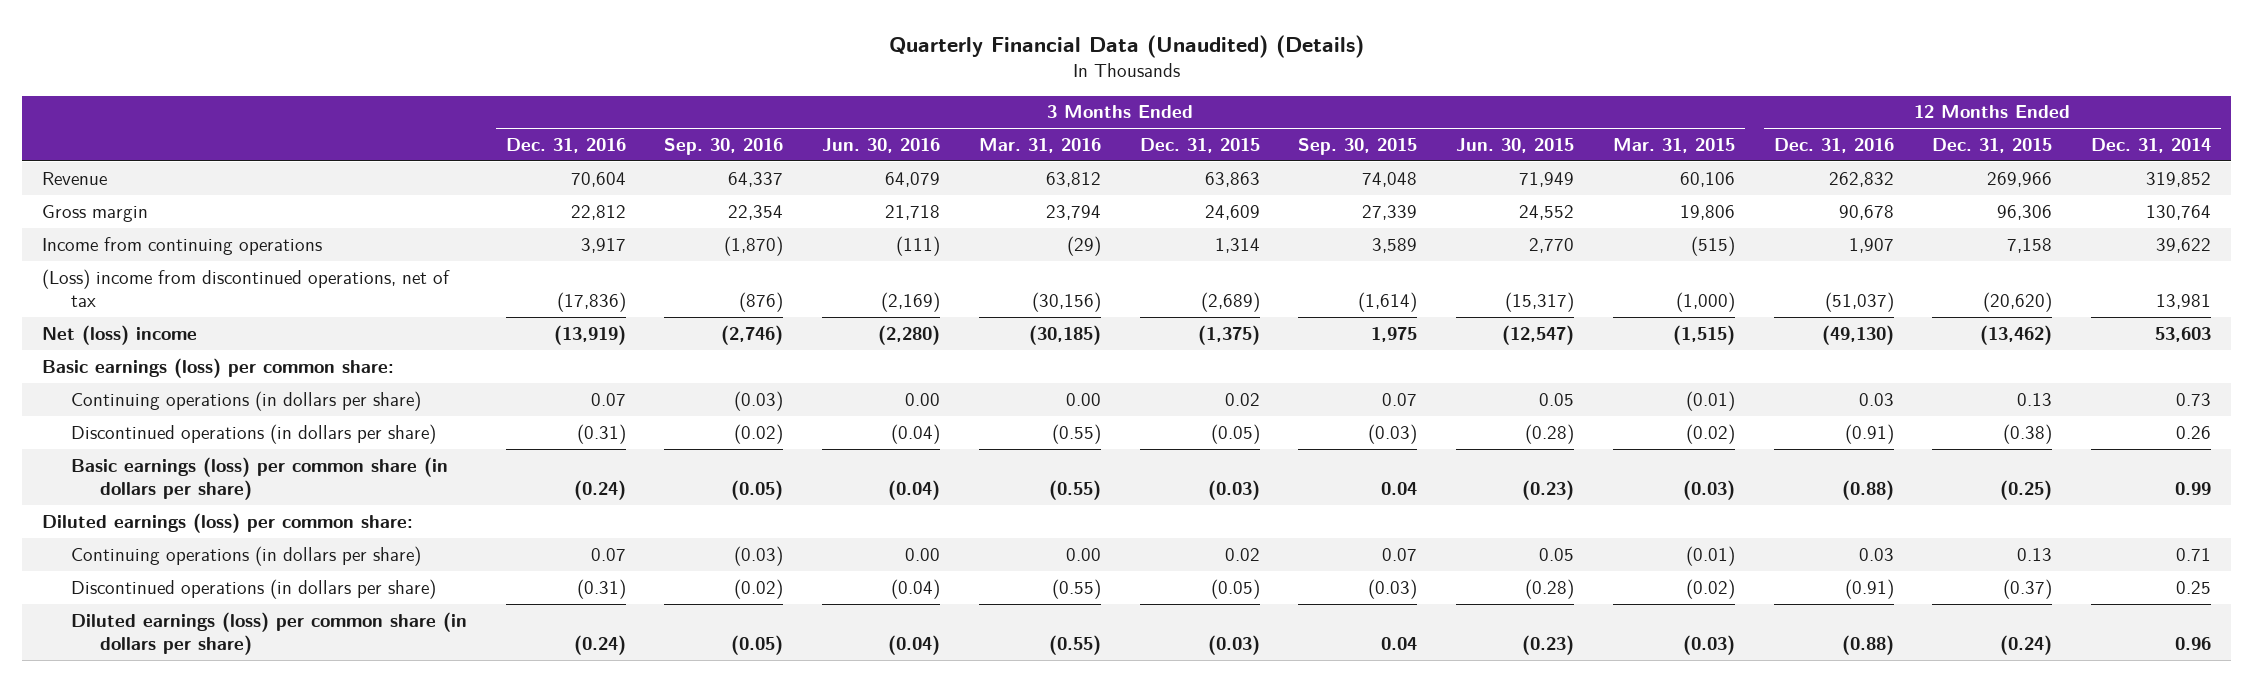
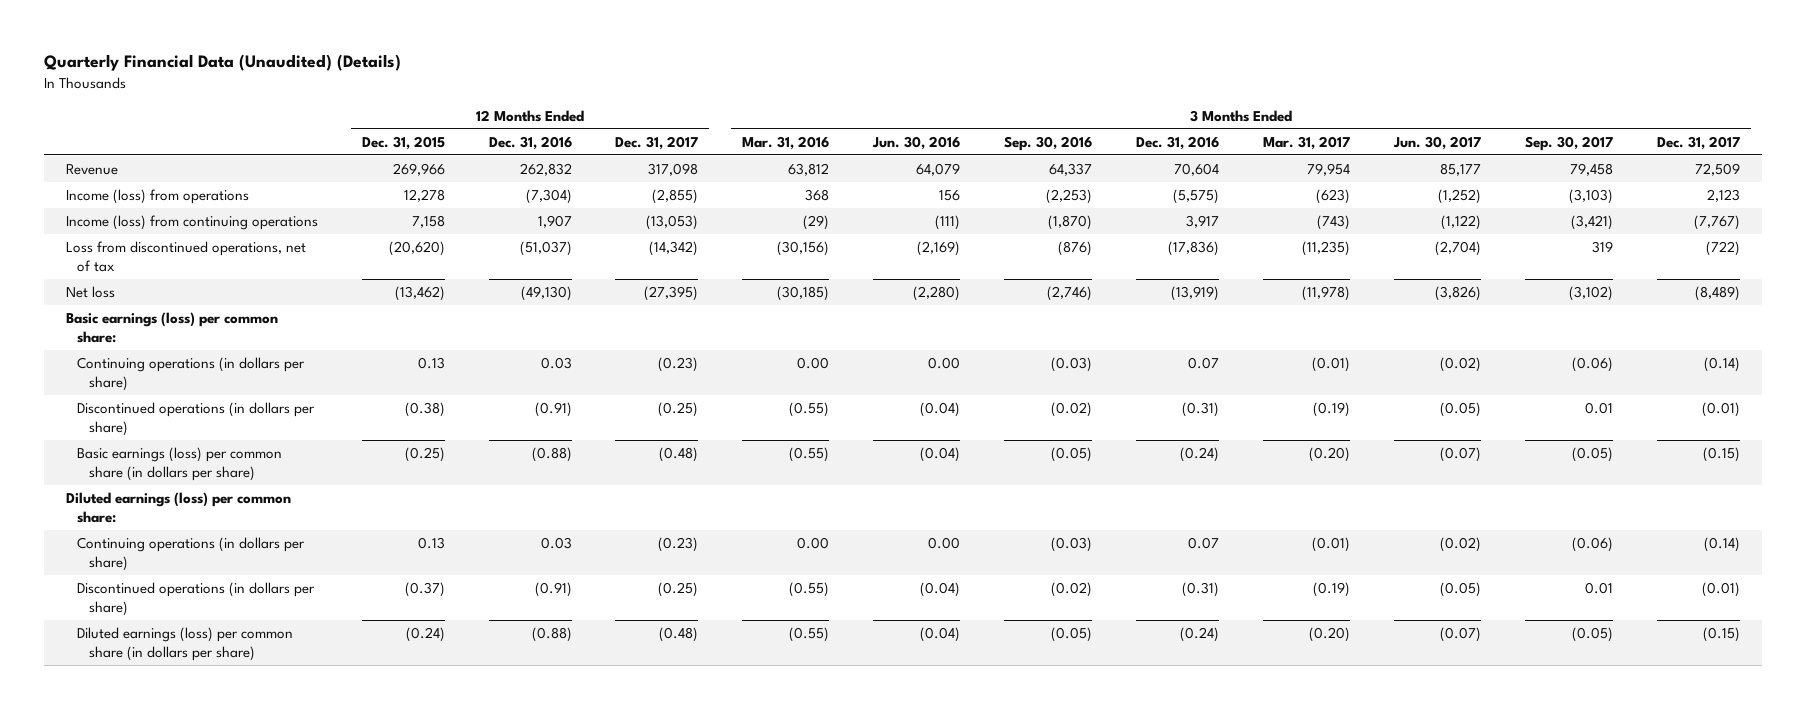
- | 3 Months Ended Dec. 31, 2016 | 3 Months Ended Sep. 30, 2016 | 3 Months Ended Jun. 30, 2016 | 3 Months Ended Mar. 31, 2016 | 3 Months Ended Dec. 31, 2015 | 3 Months Ended Sep. 30, 2015 | 3 Months Ended Jun. 30, 2015 | 3 Months Ended Mar. 31, 2015 | 12 Months Ended Dec. 31, 2016 | 12 Months Ended Dec. 31, 2015 | 12 Months Ended Dec. 31, 2014
+ | 12 Months Ended Dec. 31, 2015 | 12 Months Ended Dec. 31, 2016 | 12 Months Ended Dec. 31, 2017 | 3 Months Ended Mar. 31, 2016 | 3 Months Ended Jun. 30, 2016 | 3 Months Ended Sep. 30, 2016 | 3 Months Ended Dec. 31, 2016 | 3 Months Ended Mar. 31, 2017 | 3 Months Ended Jun. 30, 2017 | 3 Months Ended Sep. 30, 2017 | 3 Months Ended Dec. 31, 2017
- Gross margin | 22,812 | 22,354 | 21,718 | 23,794 | 24,609 | 27,339 | 24,552 | 19,806 | 90,678 | 96,306 | 130,764
- Income from continuing operations | 3,917 | (1,870) | (111) | (29) | 1,314 | 3,589 | 2,770 | (515) | 1,907 | 7,158 | 39,622
- (Loss) income from discontinued operations, net of tax | (17,836) | (876) | (2,169) | (30,156) | (2,689) | (1,614) | (15,317) | (1,000) | (51,037) | (20,620) | 13,981
- Net (loss) income | (13,919) | (2,746) | (2,280) | (30,185) | (1,375) | 1,975 | (12,547) | (1,515) | (49,130) | (13,462) | 53,603
+ Income (loss) from operations | 12,278 | (7,304) | (2,855) | 368 | 156 | (2,253) | (5,575) | (623) | (1,252) | (3,103) | 2,123
+ Income (loss) from continuing operations | 7,158 | 1,907 | (13,053) | (29) | (111) | (1,870) | 3,917 | (743) | (1,122) | (3,421) | (7,767)
+ Loss from discontinued operations, net of tax | (20,620) | (51,037) | (14,342) | (30,156) | (2,169) | (876) | (17,836) | (11,235) | (2,704) | 319 | (722)
+ Net loss | (13,462) | (49,130) | (27,395) | (30,185) | (2,280) | (2,746) | (13,919) | (11,978) | (3,826) | (3,102) | (8,489)

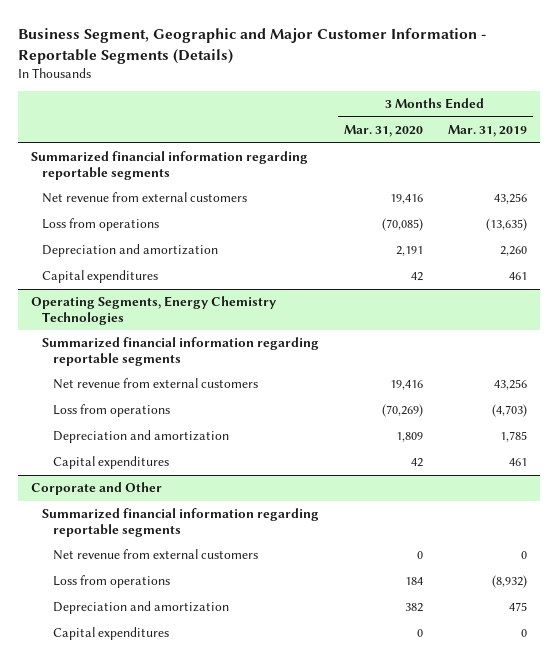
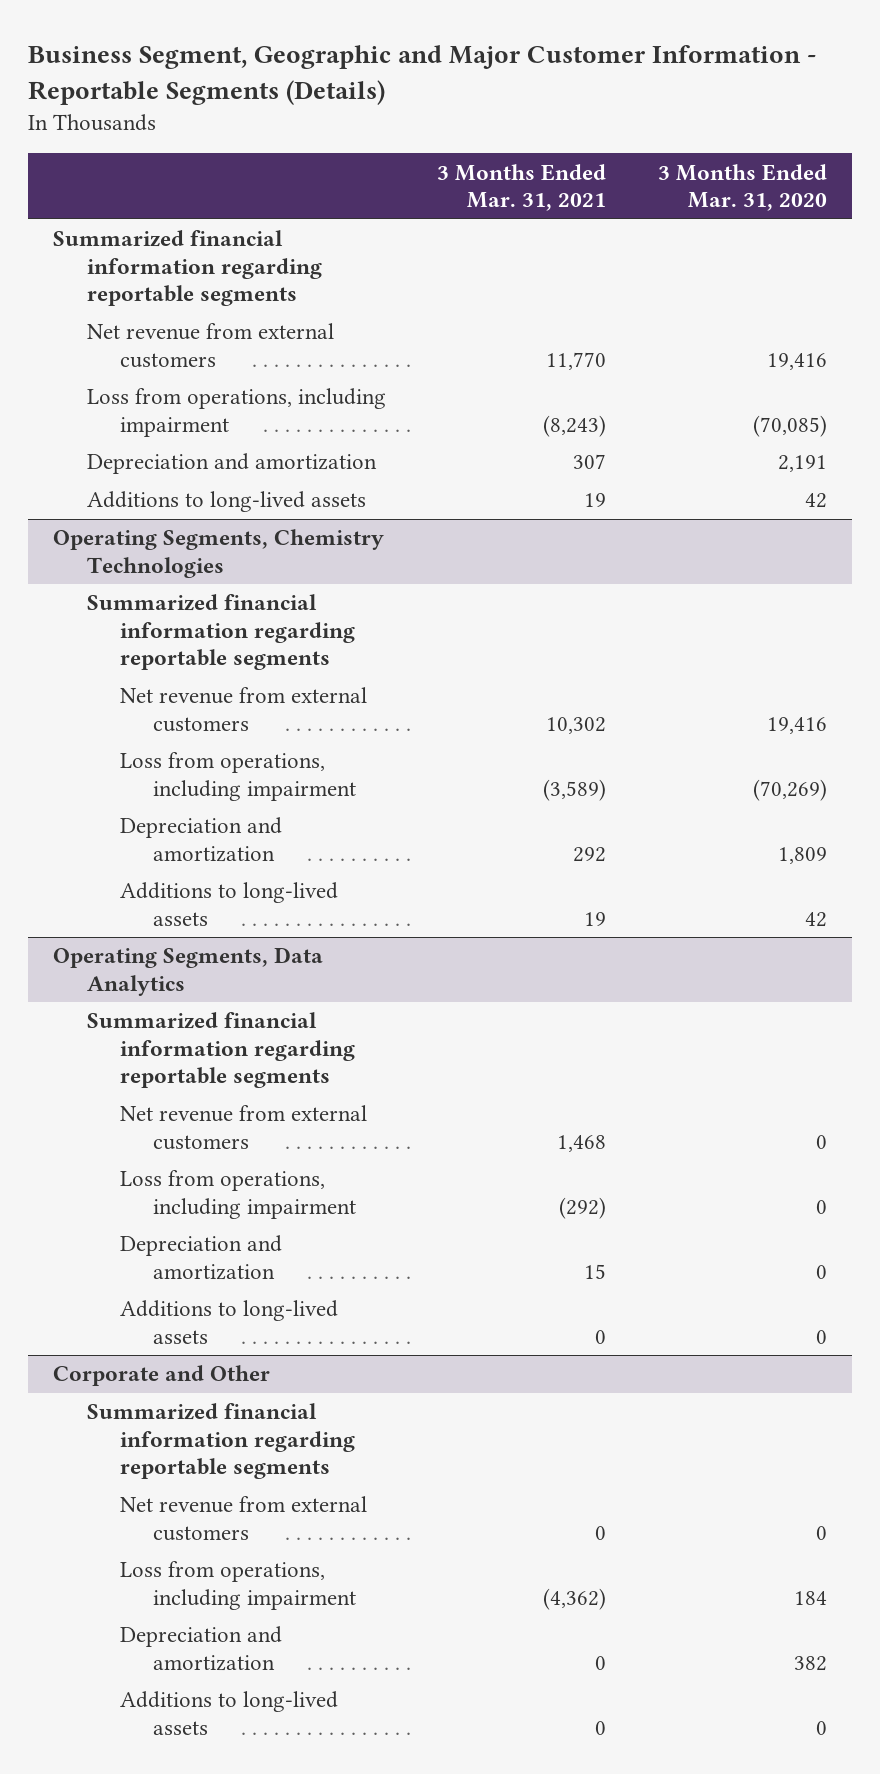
- | 3 Months Ended Mar. 31, 2020 | 3 Months Ended Mar. 31, 2019
+ | 3 Months Ended Mar. 31, 2021 | 3 Months Ended Mar. 31, 2020
- Loss from operations | (70,085) | (13,635)
+ Loss from operations, including impairment | (8,243) | (70,085)
- Capital expenditures | 42 | 461
- Operating Segments, Energy Chemistry Technologies
+ Additions to long-lived assets | 19 | 42
+ Operating Segments, Chemistry Technologies
- Loss from operations | (70,269) | (4,703)
+ Loss from operations, including impairment | (3,589) | (70,269)
- Capital expenditures | 42 | 461
+ Additions to long-lived assets | 19 | 42
+ Operating Segments, Data Analytics
+ Summarized financial information regarding reportable segments
+ Net revenue from external customers | 1,468 | 0
+ Loss from operations, including impairment | (292) | 0
+ Depreciation and amortization | 15 | 0
+ Additions to long-lived assets | 0 | 0
@ Corporate and Other
- Loss from operations | 184 | (8,932)
+ Loss from operations, including impairment | (4,362) | 184
- Capital expenditures | 0 | 0
+ Additions to long-lived assets | 0 | 0

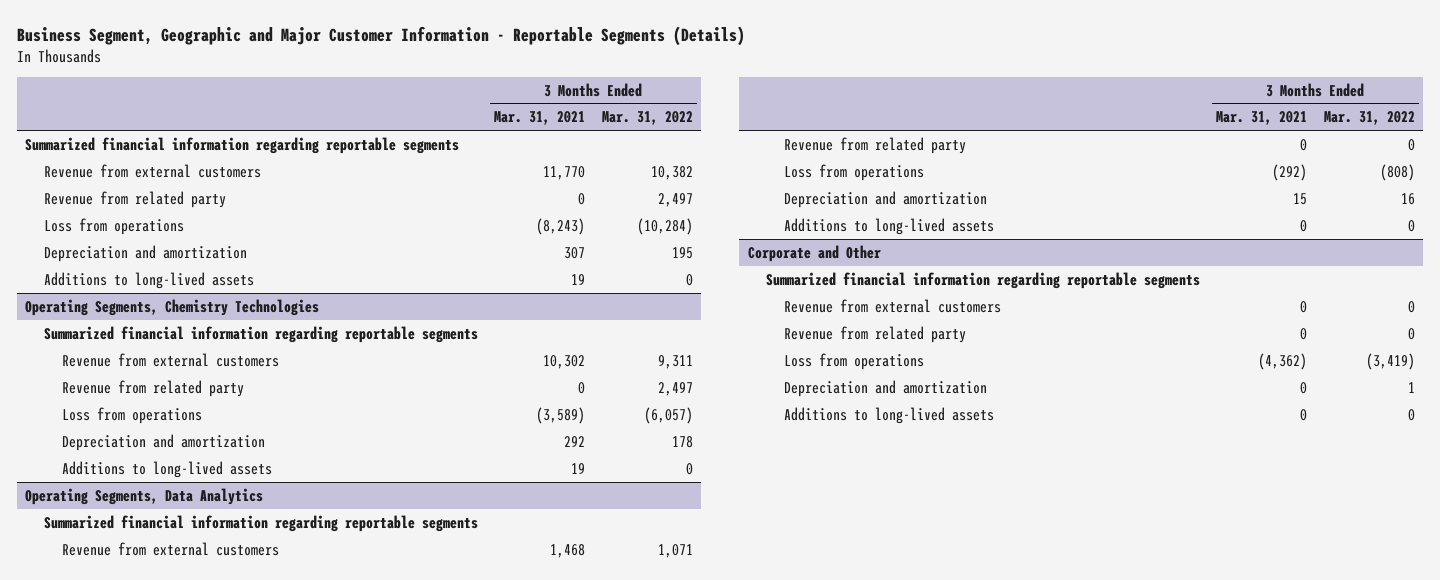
- | 3 Months Ended Mar. 31, 2021 | 3 Months Ended Mar. 31, 2020
+ | 3 Months Ended Mar. 31, 2021 | 3 Months Ended Mar. 31, 2022
- Net revenue from external customers | 11,770 | 19,416
- Loss from operations, including impairment | (8,243) | (70,085)
+ Revenue from external customers | 11,770 | 10,382
+ Revenue from related party | 0 | 2,497
+ Loss from operations | (8,243) | (10,284)
@ Operating Segments, Chemistry Technologies
- Net revenue from external customers | 10,302 | 19,416
- Loss from operations, including impairment | (3,589) | (70,269)
+ Revenue from external customers | 10,302 | 9,311
+ Revenue from related party | 0 | 2,497
+ Loss from operations | (3,589) | (6,057)
@ Operating Segments, Data Analytics
- Net revenue from external customers | 1,468 | 0
- Loss from operations, including impairment | (292) | 0
+ Revenue from external customers | 1,468 | 1,071
+ Revenue from related party | 0 | 0
+ Loss from operations | (292) | (808)
@ Corporate and Other
- Net revenue from external customers | 0 | 0
- Loss from operations, including impairment | (4,362) | 184
+ Revenue from external customers | 0 | 0
+ Revenue from related party | 0 | 0
+ Loss from operations | (4,362) | (3,419)

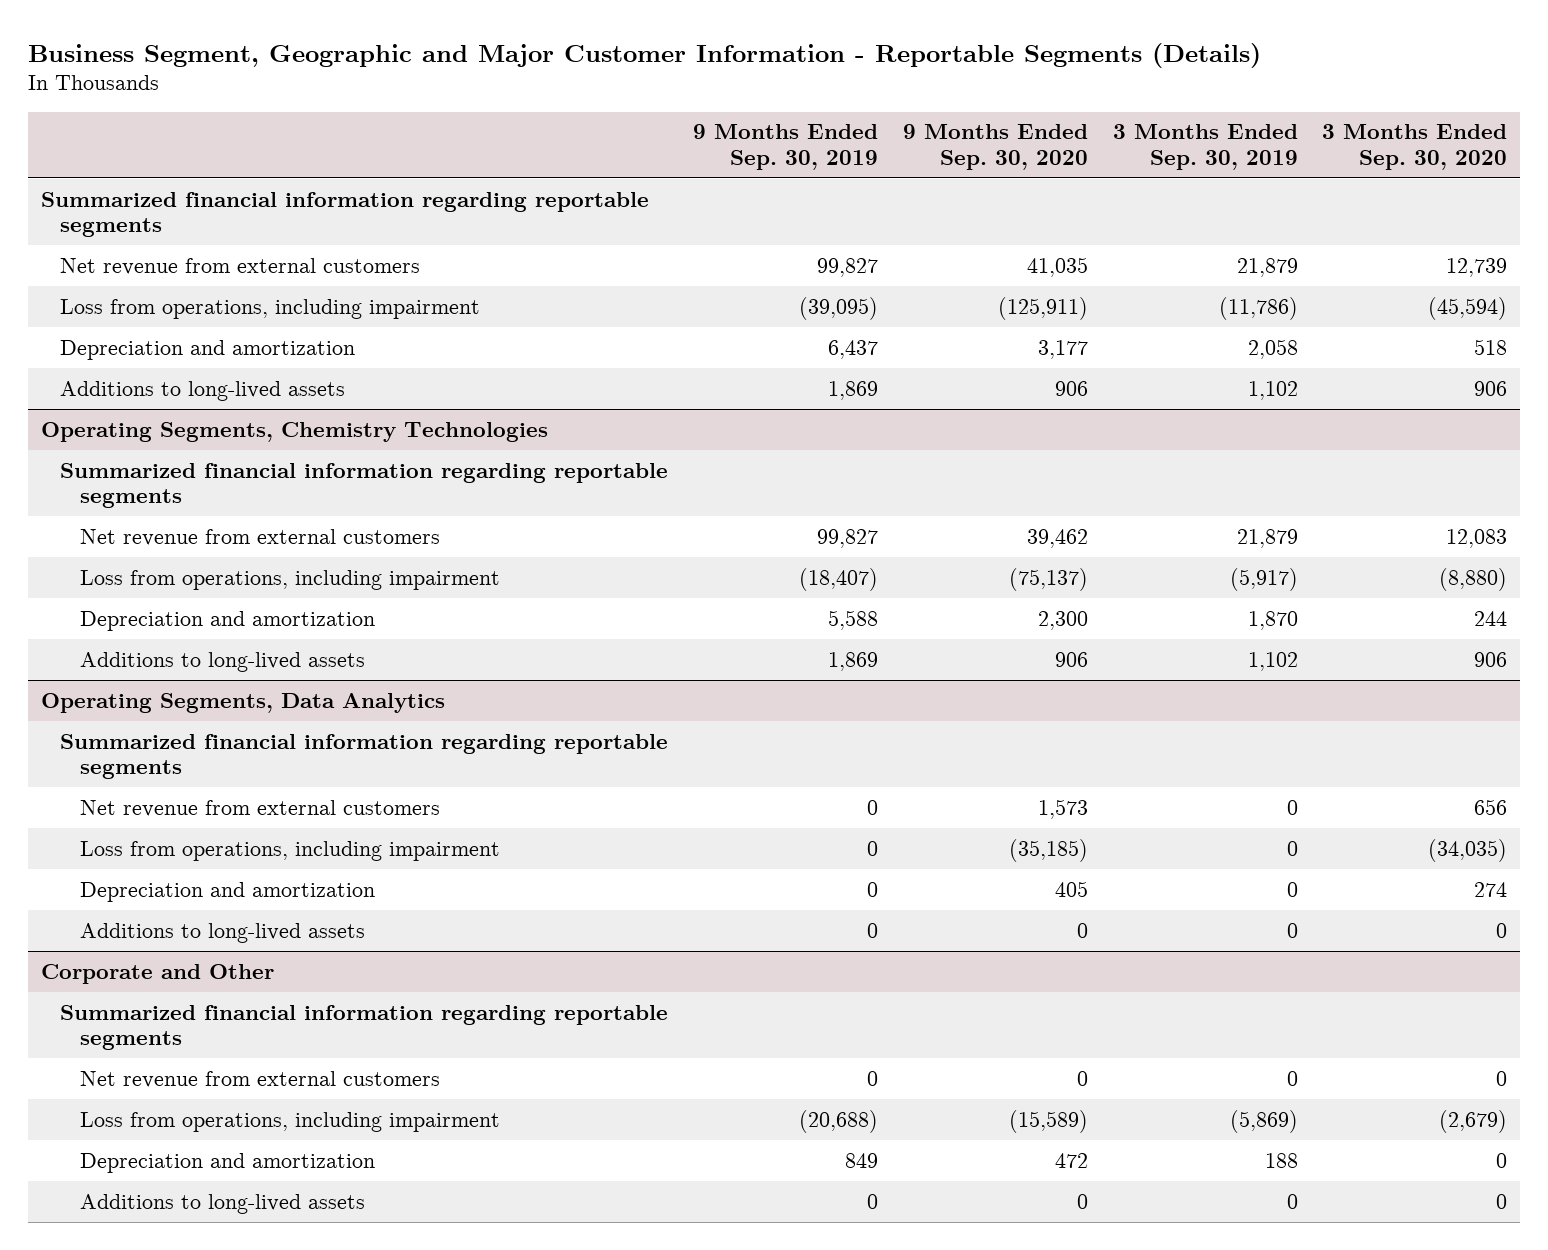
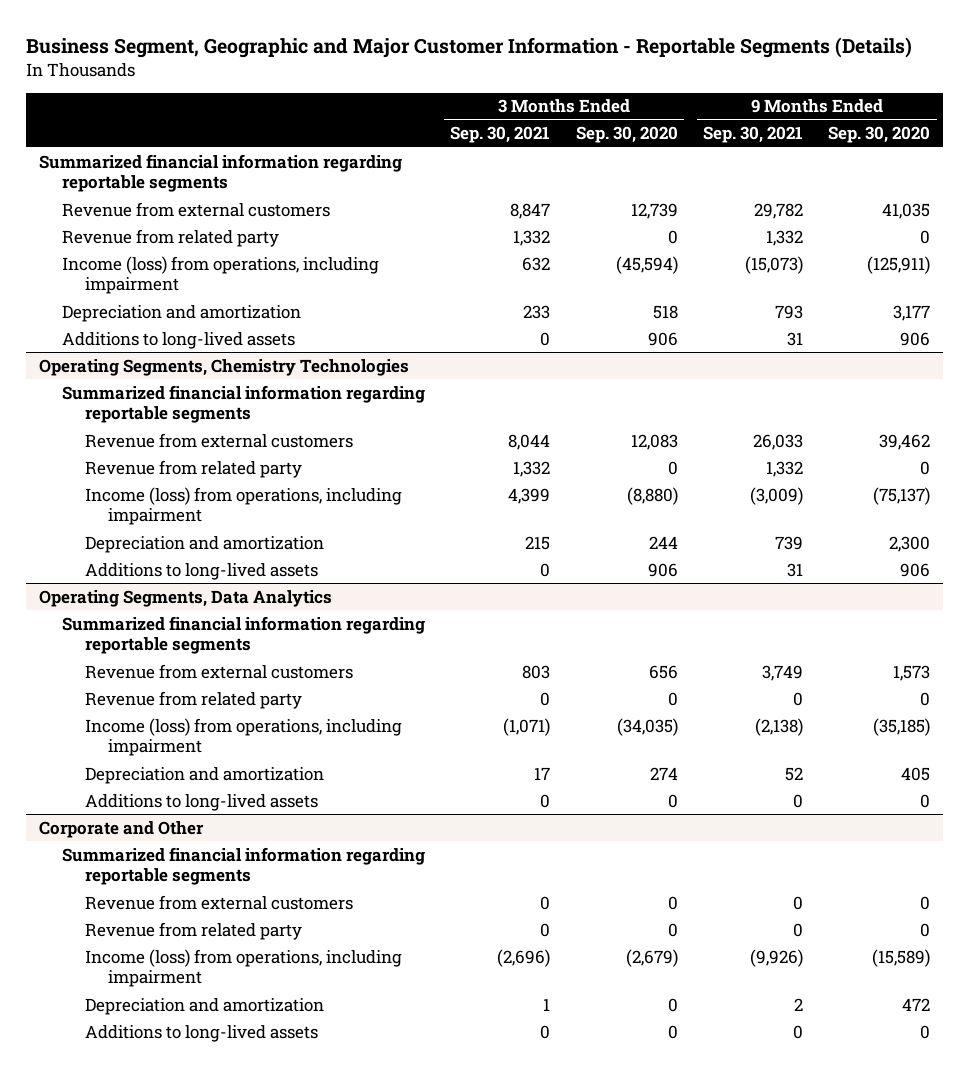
- | 9 Months Ended Sep. 30, 2019 | 9 Months Ended Sep. 30, 2020 | 3 Months Ended Sep. 30, 2019 | 3 Months Ended Sep. 30, 2020
+ | 3 Months Ended Sep. 30, 2021 | 3 Months Ended Sep. 30, 2020 | 9 Months Ended Sep. 30, 2021 | 9 Months Ended Sep. 30, 2020
- Net revenue from external customers | 99,827 | 41,035 | 21,879 | 12,739
- Loss from operations, including impairment | (39,095) | (125,911) | (11,786) | (45,594)
+ Revenue from external customers | 8,847 | 12,739 | 29,782 | 41,035
+ Revenue from related party | 1,332 | 0 | 1,332 | 0
+ Income (loss) from operations, including impairment | 632 | (45,594) | (15,073) | (125,911)
@ Operating Segments, Chemistry Technologies
- Net revenue from external customers | 99,827 | 39,462 | 21,879 | 12,083
- Loss from operations, including impairment | (18,407) | (75,137) | (5,917) | (8,880)
+ Revenue from external customers | 8,044 | 12,083 | 26,033 | 39,462
+ Revenue from related party | 1,332 | 0 | 1,332 | 0
+ Income (loss) from operations, including impairment | 4,399 | (8,880) | (3,009) | (75,137)
@ Operating Segments, Data Analytics
- Net revenue from external customers | 0 | 1,573 | 0 | 656
- Loss from operations, including impairment | 0 | (35,185) | 0 | (34,035)
+ Revenue from external customers | 803 | 656 | 3,749 | 1,573
+ Revenue from related party | 0 | 0 | 0 | 0
+ Income (loss) from operations, including impairment | (1,071) | (34,035) | (2,138) | (35,185)
@ Corporate and Other
- Net revenue from external customers | 0 | 0 | 0 | 0
- Loss from operations, including impairment | (20,688) | (15,589) | (5,869) | (2,679)
+ Revenue from external customers | 0 | 0 | 0 | 0
+ Revenue from related party | 0 | 0 | 0 | 0
+ Income (loss) from operations, including impairment | (2,696) | (2,679) | (9,926) | (15,589)

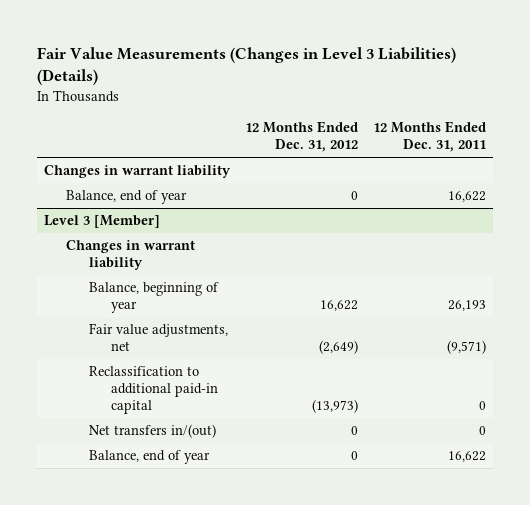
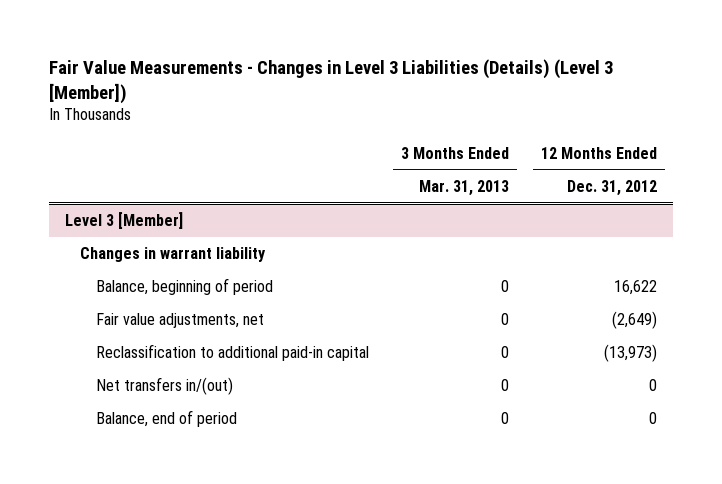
- Fair Value Measurements (Changes in Level 3 Liabilities) (Details)
+ Fair Value Measurements - Changes in Level 3 Liabilities (Details) (Level 3 [Member])
- | 12 Months Ended Dec. 31, 2012 | 12 Months Ended Dec. 31, 2011
+ | 3 Months Ended Mar. 31, 2013 | 12 Months Ended Dec. 31, 2012
- Changes in warrant liability
- Balance, end of year | 0 | 16,622
@ Level 3 [Member]
- Balance, beginning of year | 16,622 | 26,193
+ Balance, beginning of period | 0 | 16,622
- Balance, end of year | 0 | 16,622
+ Balance, end of period | 0 | 0

